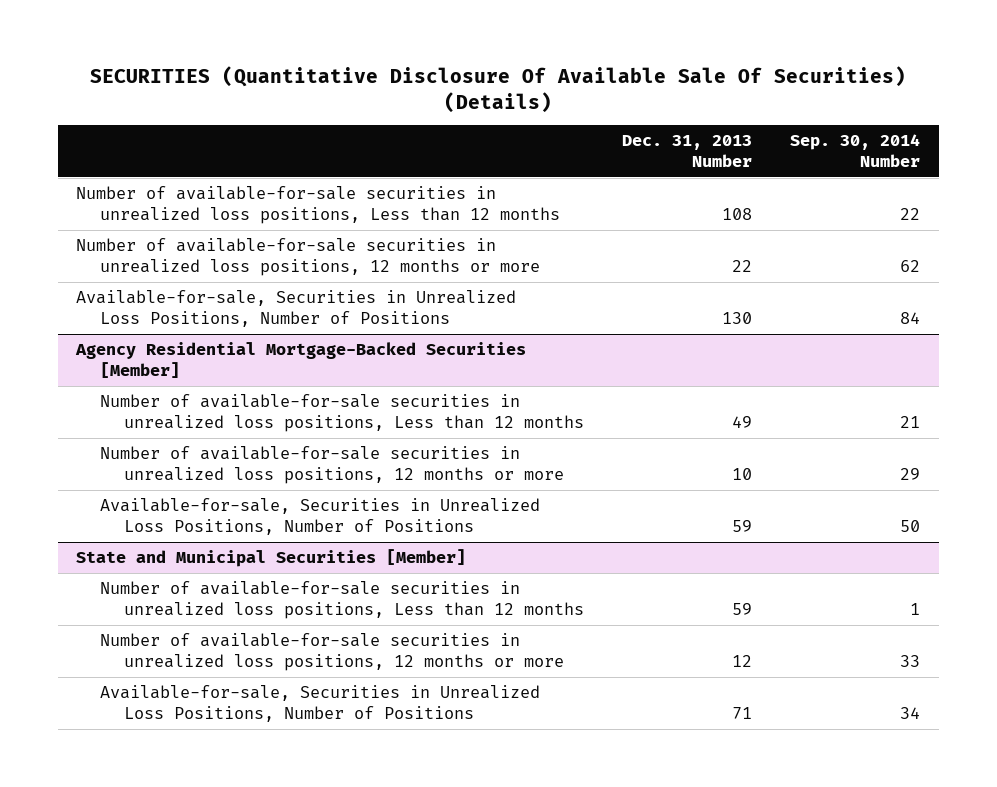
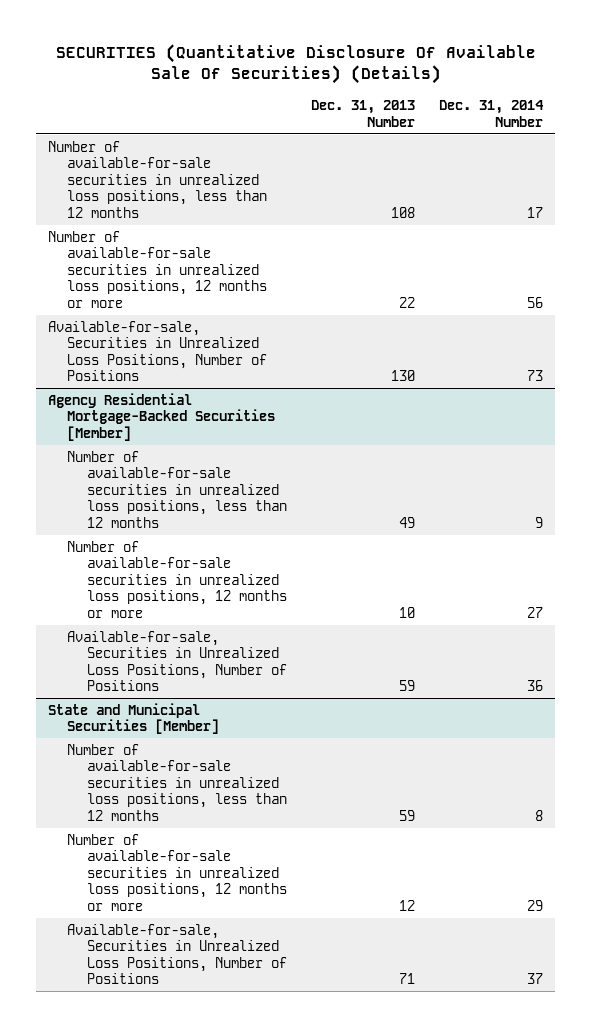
- | Dec. 31, 2013 Number | Sep. 30, 2014 Number
+ | Dec. 31, 2013 Number | Dec. 31, 2014 Number
- Number of available-for-sale securities in unrealized loss positions, Less than 12 months | 108 | 22
+ Number of available-for-sale securities in unrealized loss positions, less than 12 months | 108 | 17
@ Agency Residential Mortgage-Backed Securities [Member]
- Number of available-for-sale securities in unrealized loss positions, Less than 12 months | 49 | 21
+ Number of available-for-sale securities in unrealized loss positions, less than 12 months | 49 | 9
@ State and Municipal Securities [Member]
- Number of available-for-sale securities in unrealized loss positions, Less than 12 months | 59 | 1
+ Number of available-for-sale securities in unrealized loss positions, less than 12 months | 59 | 8

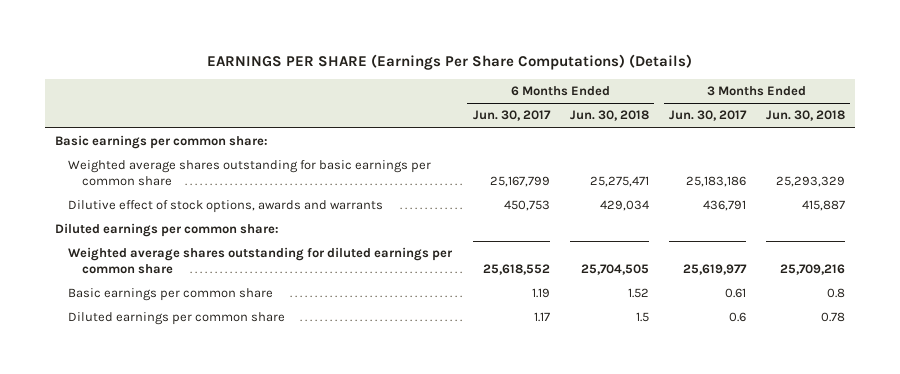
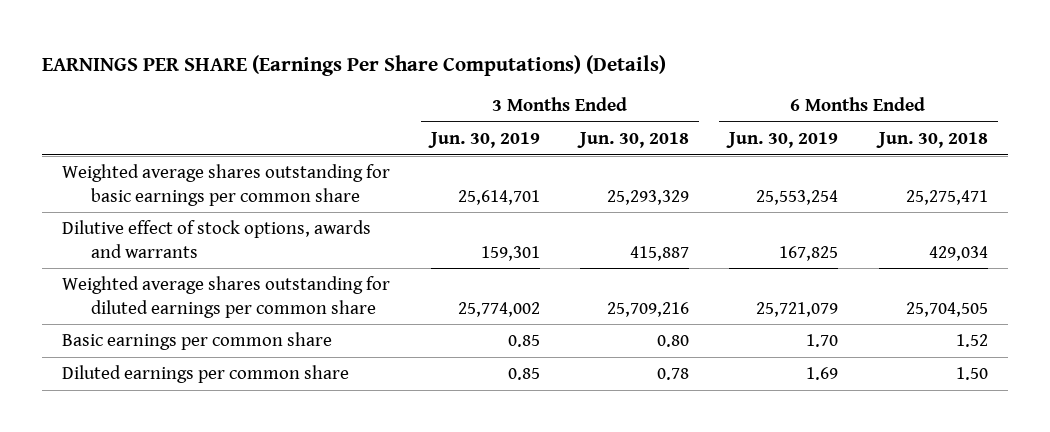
- | 6 Months Ended Jun. 30, 2017 | 6 Months Ended Jun. 30, 2018 | 3 Months Ended Jun. 30, 2017 | 3 Months Ended Jun. 30, 2018
+ | 3 Months Ended Jun. 30, 2019 | 3 Months Ended Jun. 30, 2018 | 6 Months Ended Jun. 30, 2019 | 6 Months Ended Jun. 30, 2018
- Basic earnings per common share:
- Diluted earnings per common share:
- Basic earnings per common share | 1.19 | 1.52 | 0.61 | 0.8
- Diluted earnings per common share | 1.17 | 1.5 | 0.6 | 0.78
+ Basic earnings per common share | 0.85 | 0.80 | 1.70 | 1.52
+ Diluted earnings per common share | 0.85 | 0.78 | 1.69 | 1.50

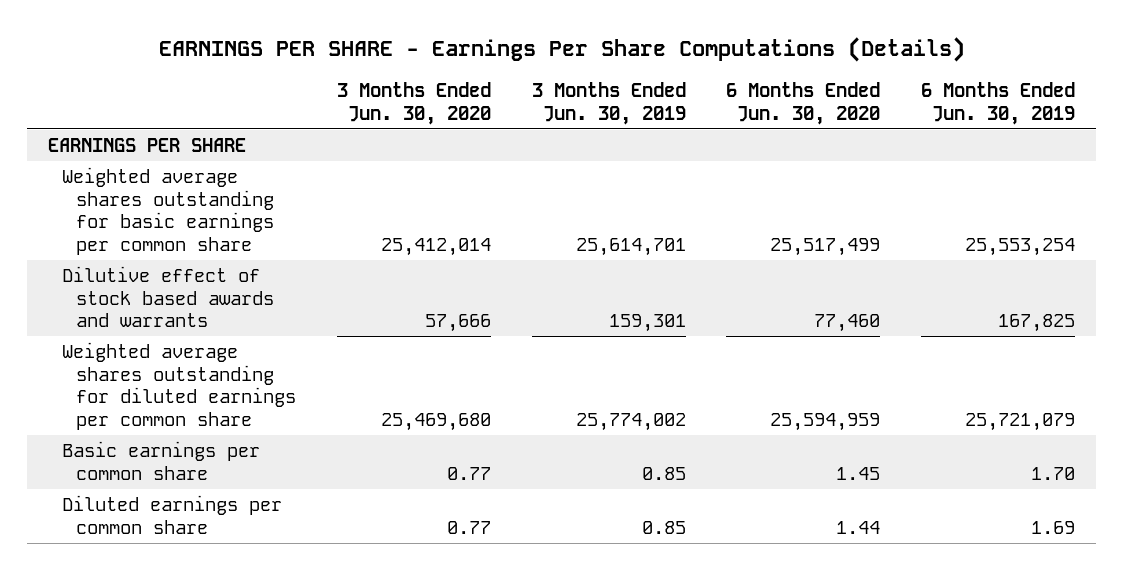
- EARNINGS PER SHARE (Earnings Per Share Computations) (Details)
+ EARNINGS PER SHARE - Earnings Per Share Computations (Details)
- | 3 Months Ended Jun. 30, 2019 | 3 Months Ended Jun. 30, 2018 | 6 Months Ended Jun. 30, 2019 | 6 Months Ended Jun. 30, 2018
+ | 3 Months Ended Jun. 30, 2020 | 3 Months Ended Jun. 30, 2019 | 6 Months Ended Jun. 30, 2020 | 6 Months Ended Jun. 30, 2019
+ EARNINGS PER SHARE
- Dilutive effect of stock options, awards and warrants | 159,301 | 415,887 | 167,825 | 429,034
+ Dilutive effect of stock based awards and warrants | 57,666 | 159,301 | 77,460 | 167,825

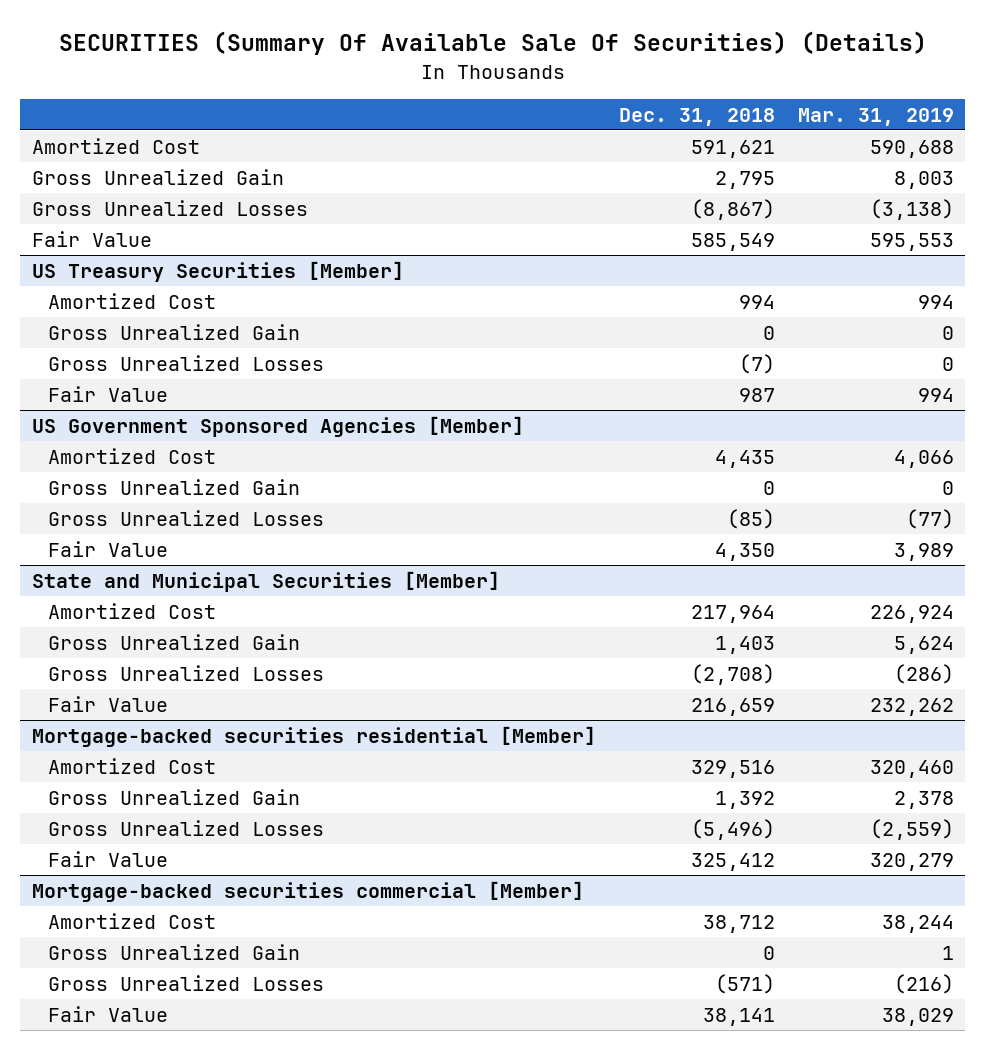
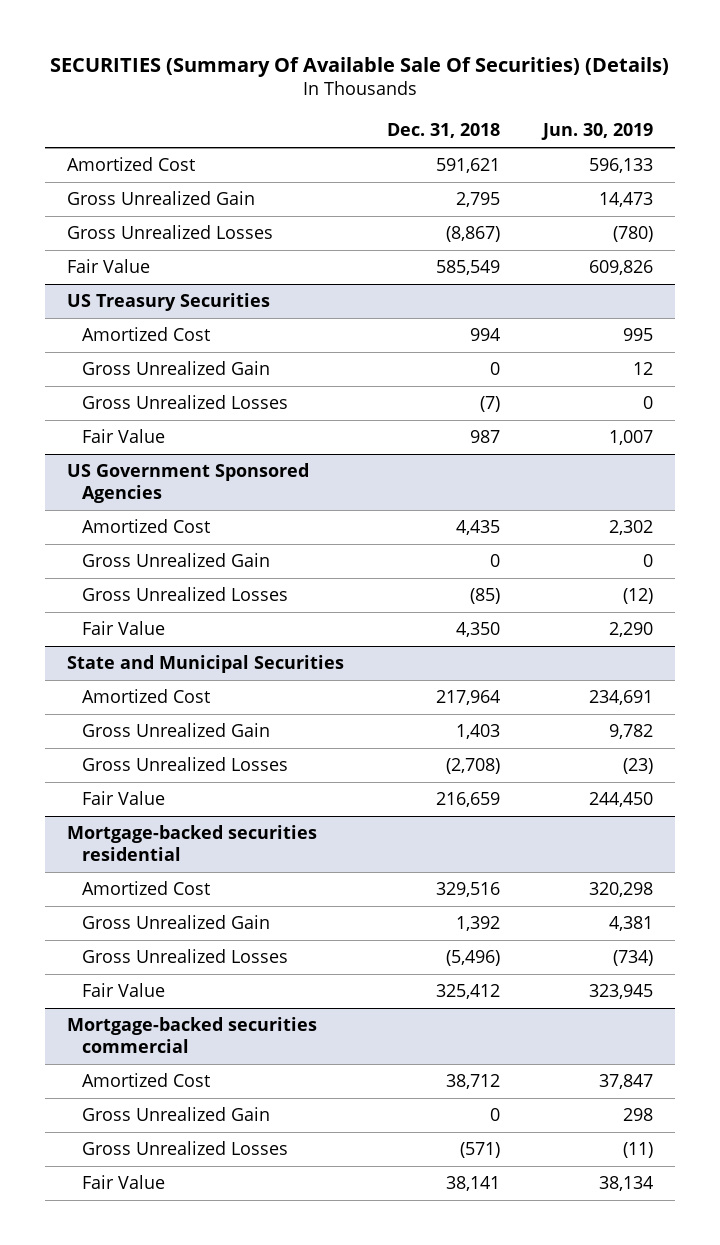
- | Dec. 31, 2018 | Mar. 31, 2019
+ | Dec. 31, 2018 | Jun. 30, 2019
- US Treasury Securities [Member]
+ US Treasury Securities
- US Government Sponsored Agencies [Member]
+ US Government Sponsored Agencies
- State and Municipal Securities [Member]
+ State and Municipal Securities
- Mortgage-backed securities residential [Member]
+ Mortgage-backed securities residential
- Mortgage-backed securities commercial [Member]
+ Mortgage-backed securities commercial

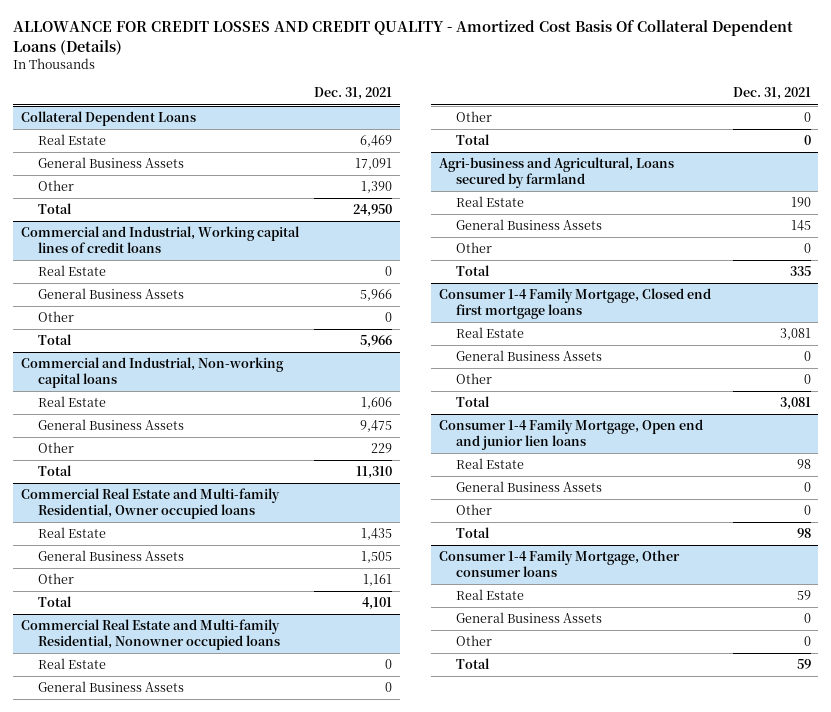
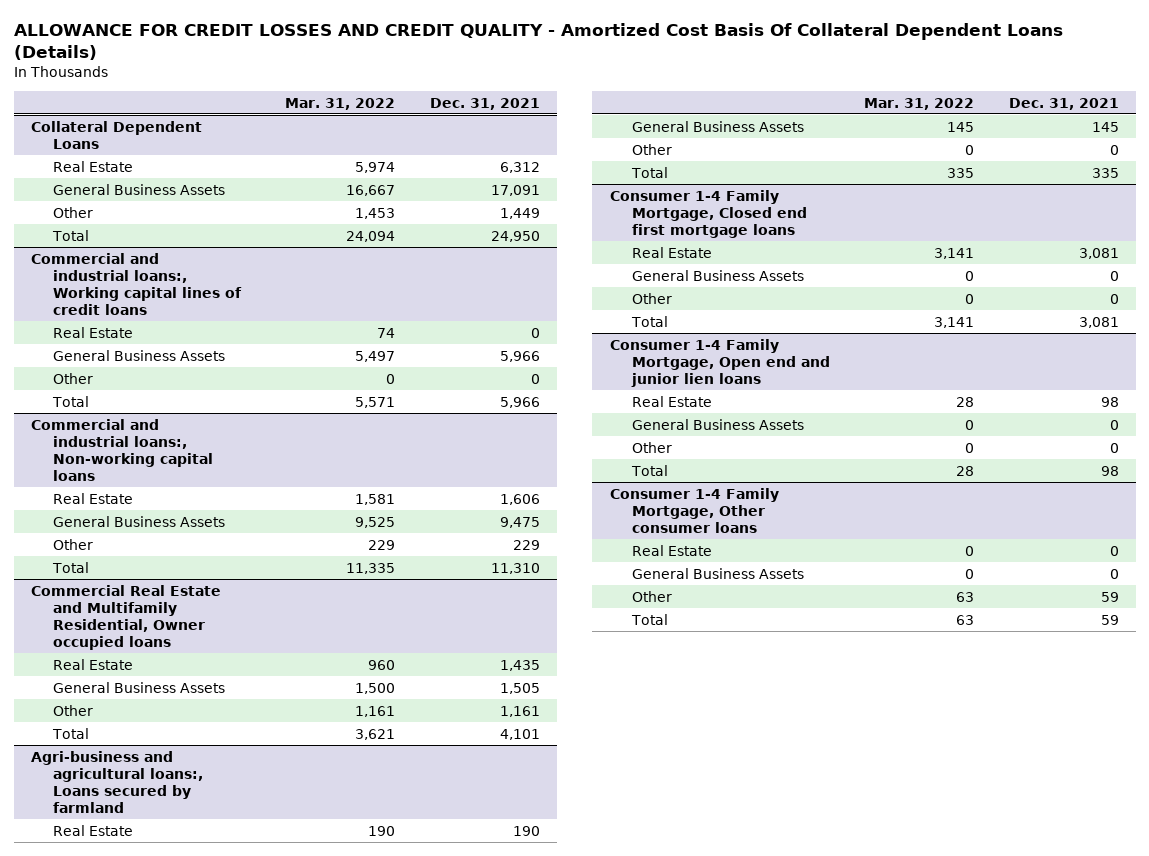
- | Dec. 31, 2021
+ | Mar. 31, 2022 | Dec. 31, 2021
@ Collateral Dependent Loans
- Real Estate | 6,469
+ Real Estate | 5,974 | 6,312
- Other | 1,390
+ Other | 1,453 | 1,449
- Commercial and Industrial, Working capital lines of credit loans
+ Commercial and industrial loans:, Working capital lines of credit loans
- Commercial and Industrial, Non-working capital loans
+ Commercial and industrial loans:, Non-working capital loans
- Commercial Real Estate and Multi-family Residential, Owner occupied loans
+ Commercial Real Estate and Multifamily Residential, Owner occupied loans
- Commercial Real Estate and Multi-family Residential, Nonowner occupied loans
- Real Estate | 0
- General Business Assets | 0
- Other | 0
- Total | 0
- Agri-business and Agricultural, Loans secured by farmland
+ Agri-business and agricultural loans:, Loans secured by farmland
@ Consumer 1-4 Family Mortgage, Other consumer loans
- Real Estate | 59
+ Real Estate | 0 | 0
- Other | 0
+ Other | 63 | 59

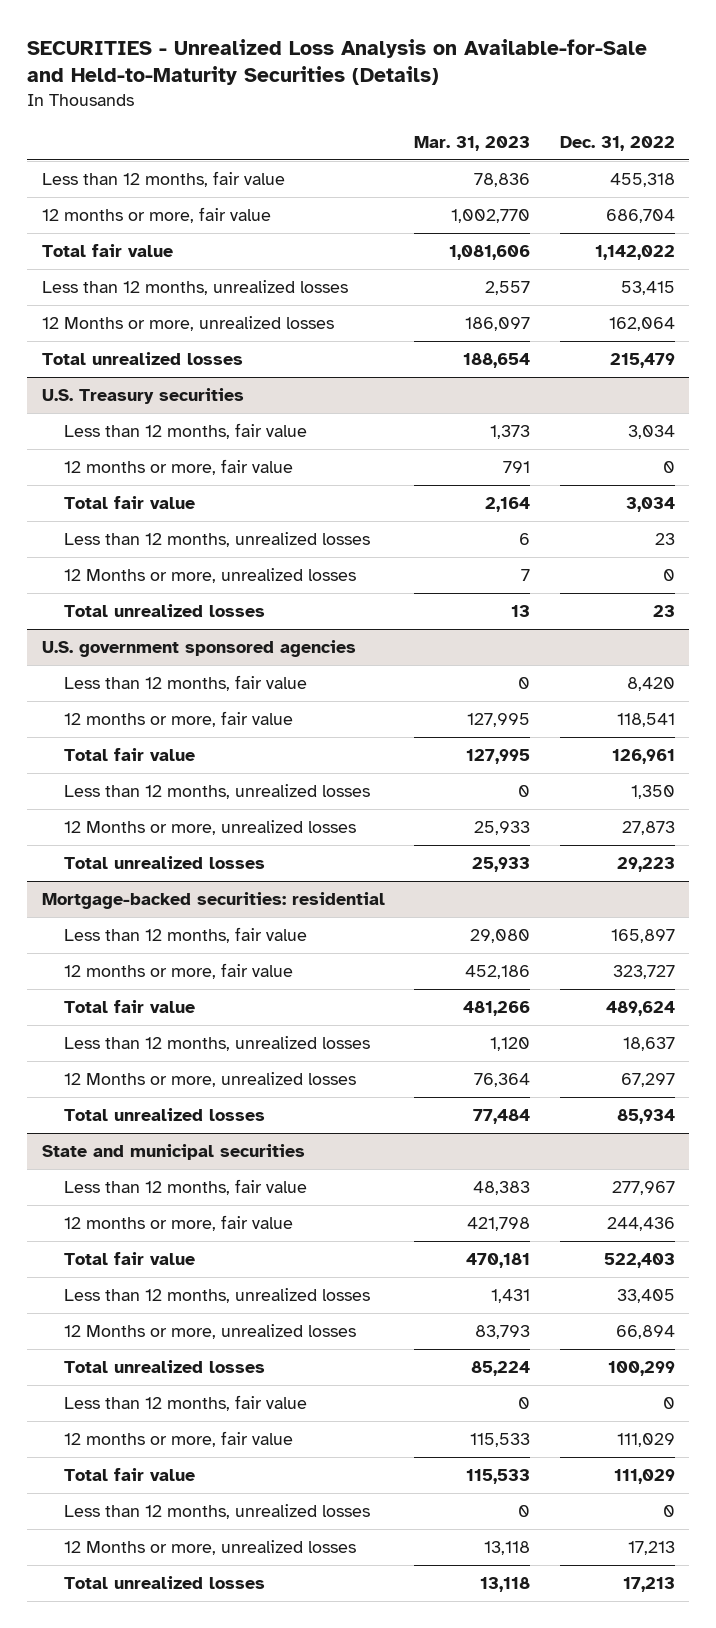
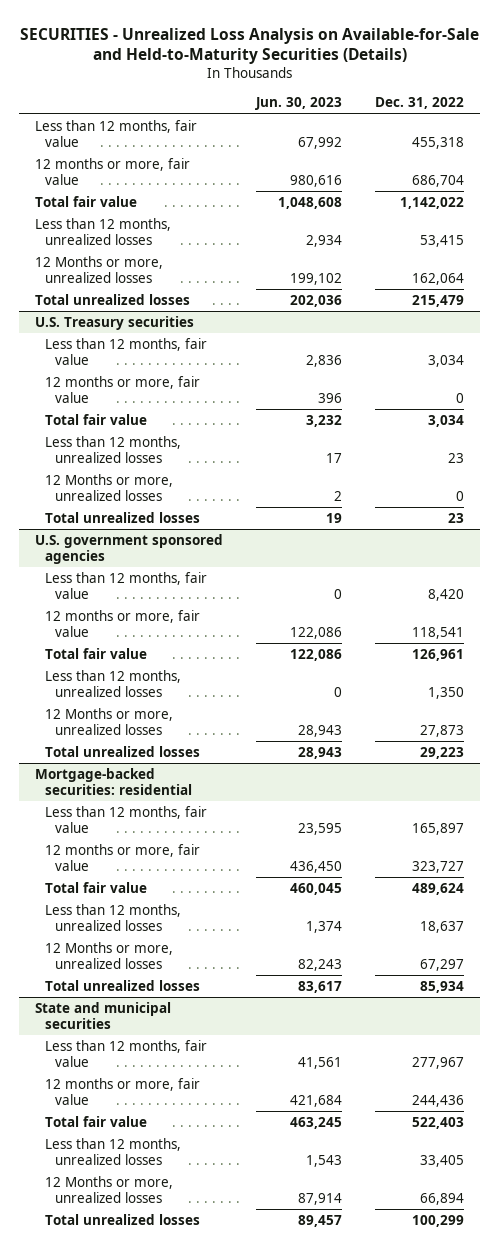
- | Mar. 31, 2023 | Dec. 31, 2022
+ | Jun. 30, 2023 | Dec. 31, 2022
@ State and municipal securities
- Less than 12 months, fair value | 0 | 0
- 12 months or more, fair value | 115,533 | 111,029
- Total fair value | 115,533 | 111,029
- Less than 12 months, unrealized losses | 0 | 0
- 12 Months or more, unrealized losses | 13,118 | 17,213
- Total unrealized losses | 13,118 | 17,213

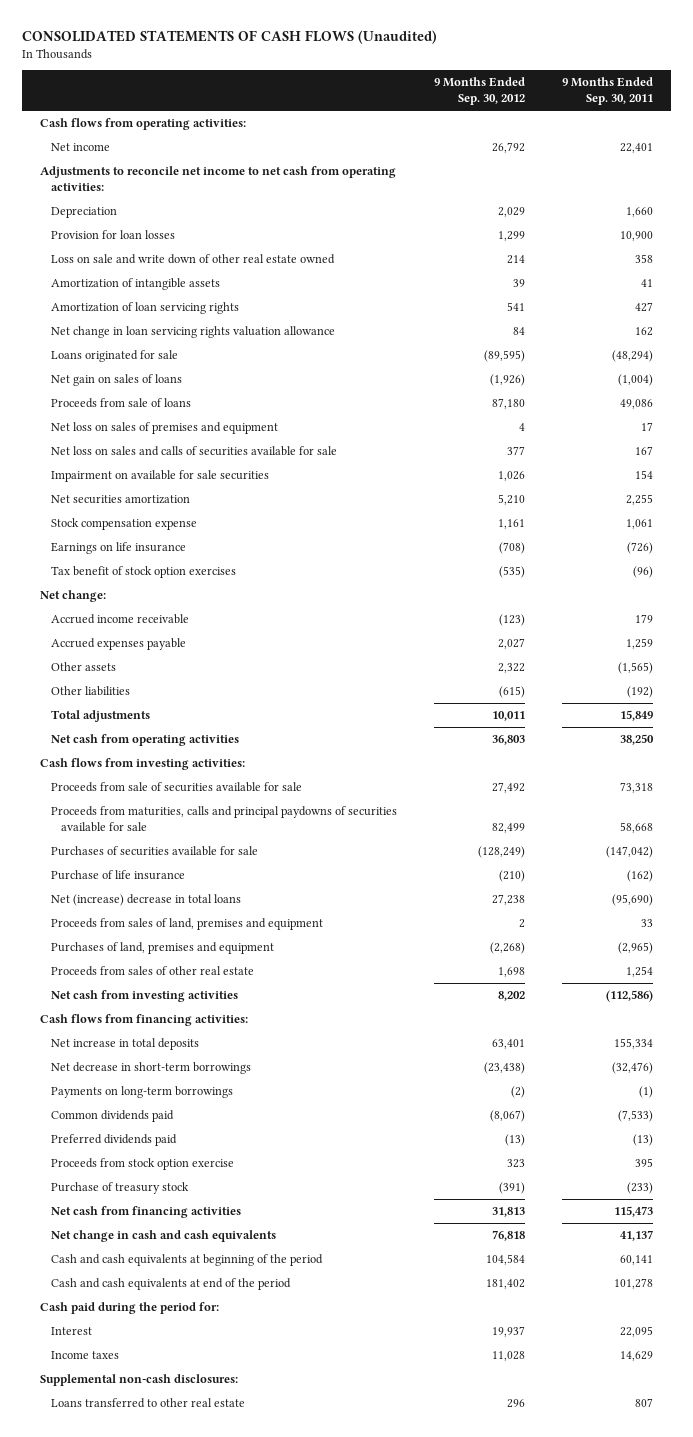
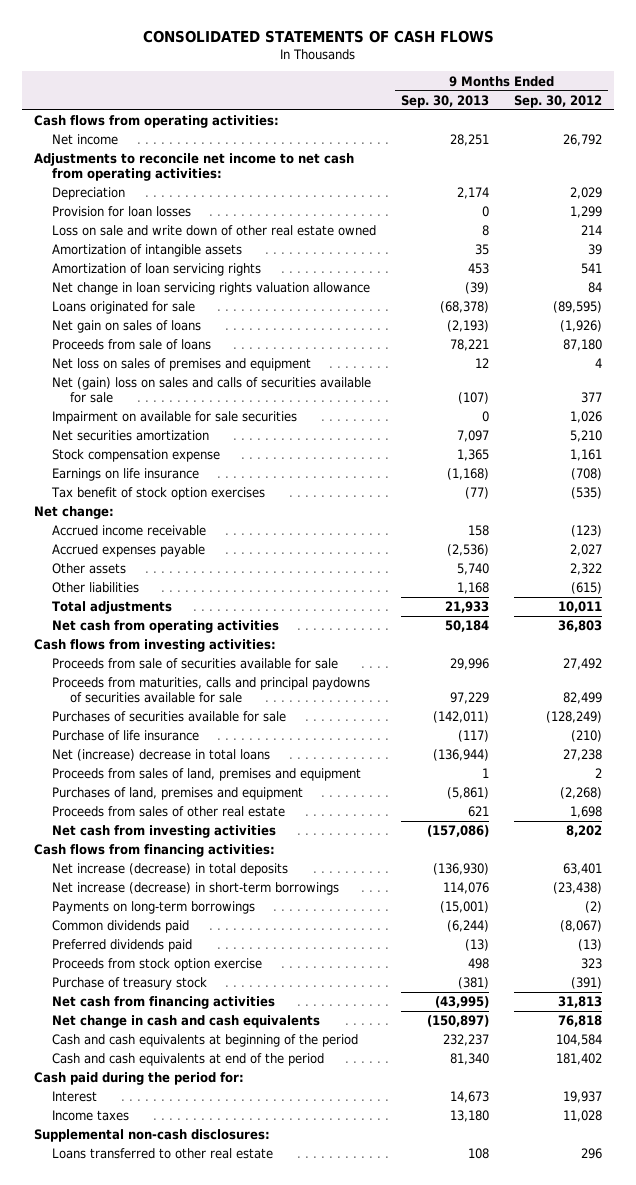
- CONSOLIDATED STATEMENTS OF CASH FLOWS (Unaudited)
+ CONSOLIDATED STATEMENTS OF CASH FLOWS
- | 9 Months Ended Sep. 30, 2012 | 9 Months Ended Sep. 30, 2011
+ | 9 Months Ended Sep. 30, 2013 | 9 Months Ended Sep. 30, 2012
- Net loss on sales and calls of securities available for sale | 377 | 167
+ Net (gain) loss on sales and calls of securities available for sale | (107) | 377
- Net increase in total deposits | 63,401 | 155,334
- Net decrease in short-term borrowings | (23,438) | (32,476)
+ Net increase (decrease) in total deposits | (136,930) | 63,401
+ Net increase (decrease) in short-term borrowings | 114,076 | (23,438)

